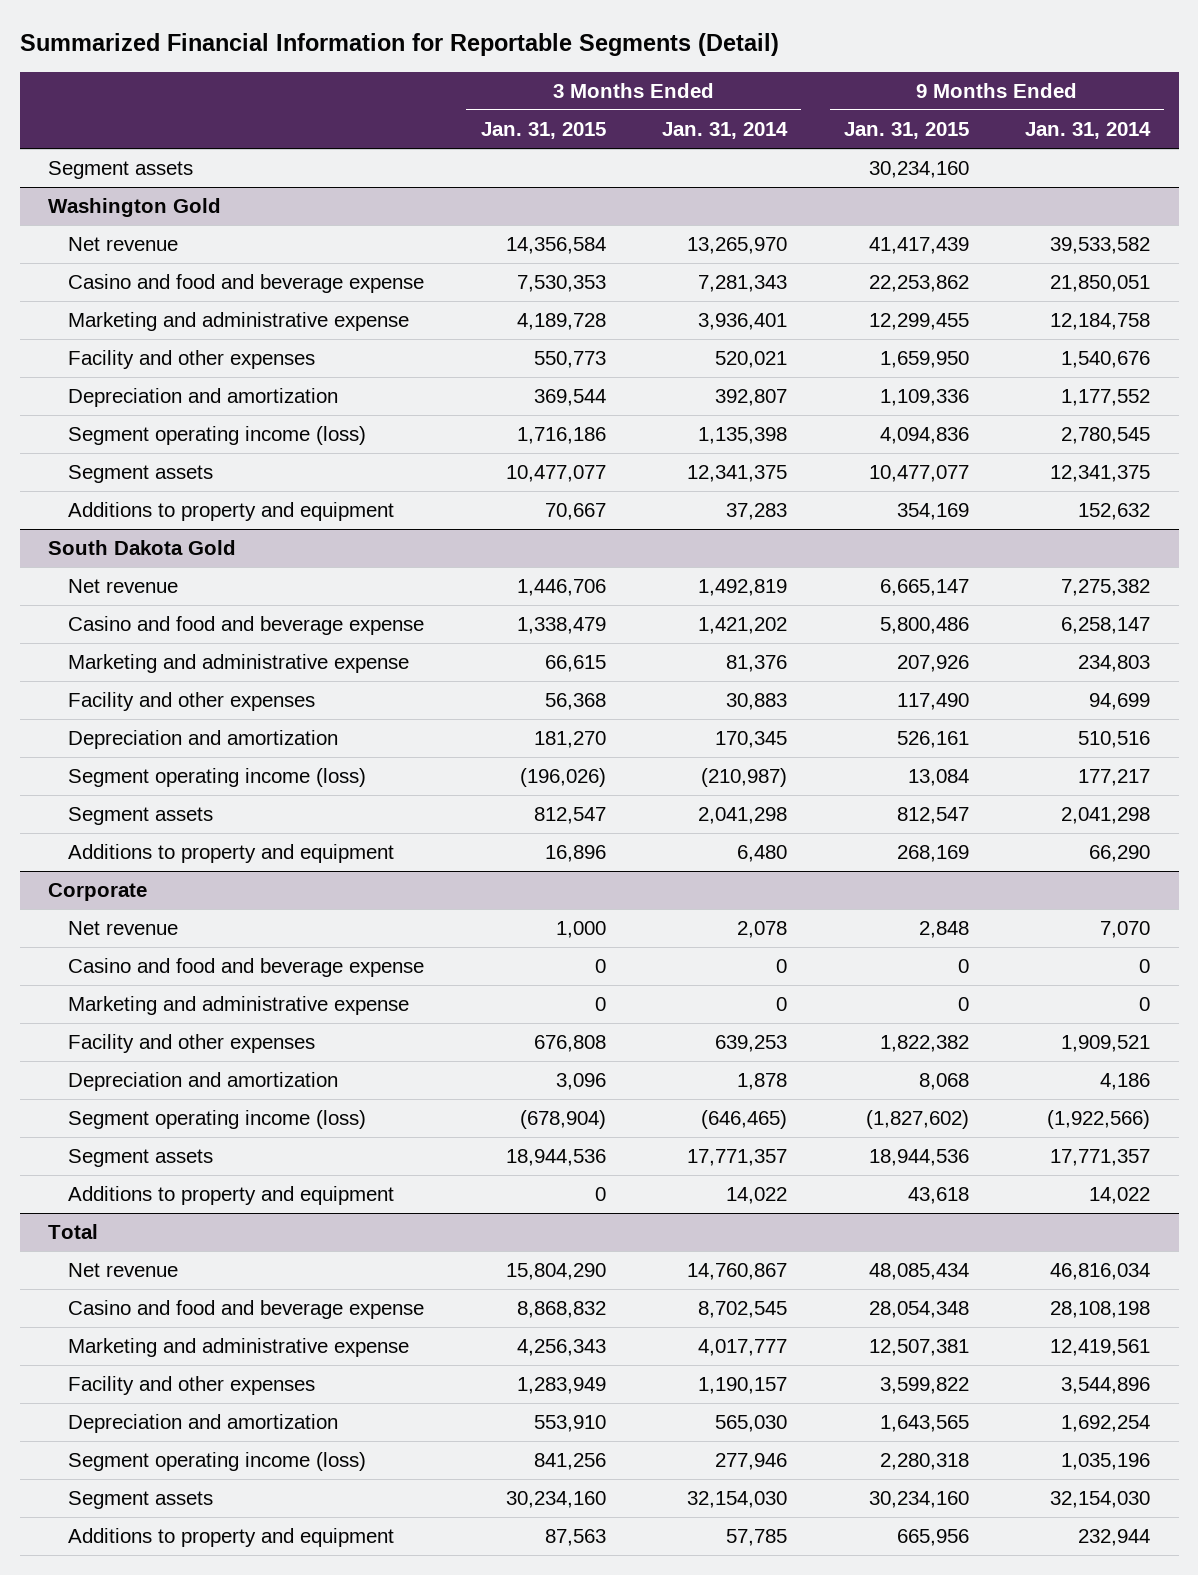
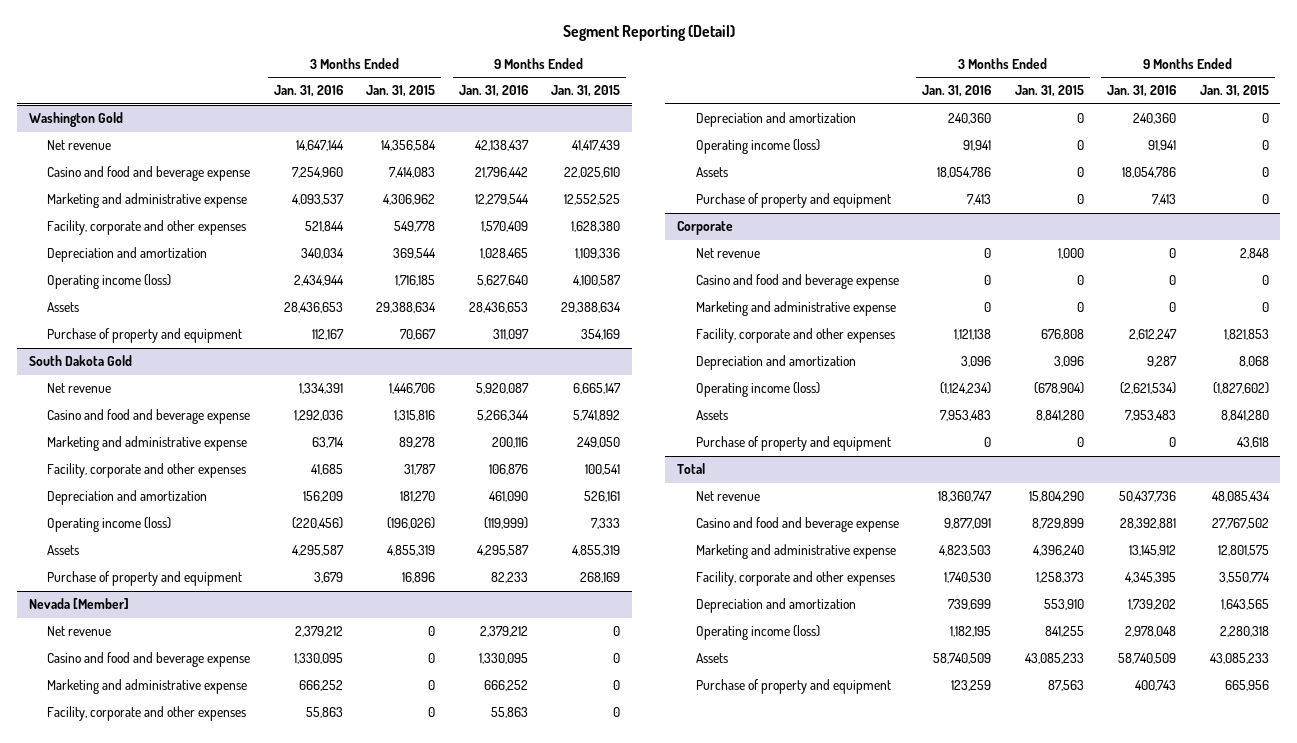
- Summarized Financial Information for Reportable Segments (Detail)
+ Segment Reporting (Detail)
- | 3 Months Ended Jan. 31, 2015 | 3 Months Ended Jan. 31, 2014 | 9 Months Ended Jan. 31, 2015 | 9 Months Ended Jan. 31, 2014
+ | 3 Months Ended Jan. 31, 2016 | 3 Months Ended Jan. 31, 2015 | 9 Months Ended Jan. 31, 2016 | 9 Months Ended Jan. 31, 2015
- Segment assets | | | 30,234,160 |
@ Washington Gold
- Casino and food and beverage expense | 7,530,353 | 7,281,343 | 22,253,862 | 21,850,051
- Marketing and administrative expense | 4,189,728 | 3,936,401 | 12,299,455 | 12,184,758
- Facility and other expenses | 550,773 | 520,021 | 1,659,950 | 1,540,676
+ Casino and food and beverage expense | 7,254,960 | 7,414,083 | 21,796,442 | 22,025,610
+ Marketing and administrative expense | 4,093,537 | 4,306,962 | 12,279,544 | 12,552,525
+ Facility, corporate and other expenses | 521,844 | 549,778 | 1,570,409 | 1,628,380
- Segment operating income (loss) | 1,716,186 | 1,135,398 | 4,094,836 | 2,780,545
- Segment assets | 10,477,077 | 12,341,375 | 10,477,077 | 12,341,375
- Additions to property and equipment | 70,667 | 37,283 | 354,169 | 152,632
+ Operating income (loss) | 2,434,944 | 1,716,185 | 5,627,640 | 4,100,587
+ Assets | 28,436,653 | 29,388,634 | 28,436,653 | 29,388,634
+ Purchase of property and equipment | 112,167 | 70,667 | 311,097 | 354,169
@ South Dakota Gold
- Casino and food and beverage expense | 1,338,479 | 1,421,202 | 5,800,486 | 6,258,147
- Marketing and administrative expense | 66,615 | 81,376 | 207,926 | 234,803
- Facility and other expenses | 56,368 | 30,883 | 117,490 | 94,699
+ Casino and food and beverage expense | 1,292,036 | 1,315,816 | 5,266,344 | 5,741,892
+ Marketing and administrative expense | 63,714 | 89,278 | 200,116 | 249,050
+ Facility, corporate and other expenses | 41,685 | 31,787 | 106,876 | 100,541
- Segment operating income (loss) | (196,026) | (210,987) | 13,084 | 177,217
- Segment assets | 812,547 | 2,041,298 | 812,547 | 2,041,298
- Additions to property and equipment | 16,896 | 6,480 | 268,169 | 66,290
+ Operating income (loss) | (220,456) | (196,026) | (119,999) | 7,333
+ Assets | 4,295,587 | 4,855,319 | 4,295,587 | 4,855,319
+ Purchase of property and equipment | 3,679 | 16,896 | 82,233 | 268,169
+ Nevada [Member]
+ Net revenue | 2,379,212 | 0 | 2,379,212 | 0
+ Casino and food and beverage expense | 1,330,095 | 0 | 1,330,095 | 0
+ Marketing and administrative expense | 666,252 | 0 | 666,252 | 0
+ Facility, corporate and other expenses | 55,863 | 0 | 55,863 | 0
+ Depreciation and amortization | 240,360 | 0 | 240,360 | 0
+ Operating income (loss) | 91,941 | 0 | 91,941 | 0
+ Assets | 18,054,786 | 0 | 18,054,786 | 0
+ Purchase of property and equipment | 7,413 | 0 | 7,413 | 0
@ Corporate
- Facility and other expenses | 676,808 | 639,253 | 1,822,382 | 1,909,521
+ Facility, corporate and other expenses | 1,121,138 | 676,808 | 2,612,247 | 1,821,853
- Segment operating income (loss) | (678,904) | (646,465) | (1,827,602) | (1,922,566)
- Segment assets | 18,944,536 | 17,771,357 | 18,944,536 | 17,771,357
- Additions to property and equipment | 0 | 14,022 | 43,618 | 14,022
+ Operating income (loss) | (1,124,234) | (678,904) | (2,621,534) | (1,827,602)
+ Assets | 7,953,483 | 8,841,280 | 7,953,483 | 8,841,280
+ Purchase of property and equipment | 0 | 0 | 0 | 43,618
@ Total
- Casino and food and beverage expense | 8,868,832 | 8,702,545 | 28,054,348 | 28,108,198
- Marketing and administrative expense | 4,256,343 | 4,017,777 | 12,507,381 | 12,419,561
- Facility and other expenses | 1,283,949 | 1,190,157 | 3,599,822 | 3,544,896
+ Casino and food and beverage expense | 9,877,091 | 8,729,899 | 28,392,881 | 27,767,502
+ Marketing and administrative expense | 4,823,503 | 4,396,240 | 13,145,912 | 12,801,575
+ Facility, corporate and other expenses | 1,740,530 | 1,258,373 | 4,345,395 | 3,550,774
- Segment operating income (loss) | 841,256 | 277,946 | 2,280,318 | 1,035,196
- Segment assets | 30,234,160 | 32,154,030 | 30,234,160 | 32,154,030
- Additions to property and equipment | 87,563 | 57,785 | 665,956 | 232,944
+ Operating income (loss) | 1,182,195 | 841,255 | 2,978,048 | 2,280,318
+ Assets | 58,740,509 | 43,085,233 | 58,740,509 | 43,085,233
+ Purchase of property and equipment | 123,259 | 87,563 | 400,743 | 665,956

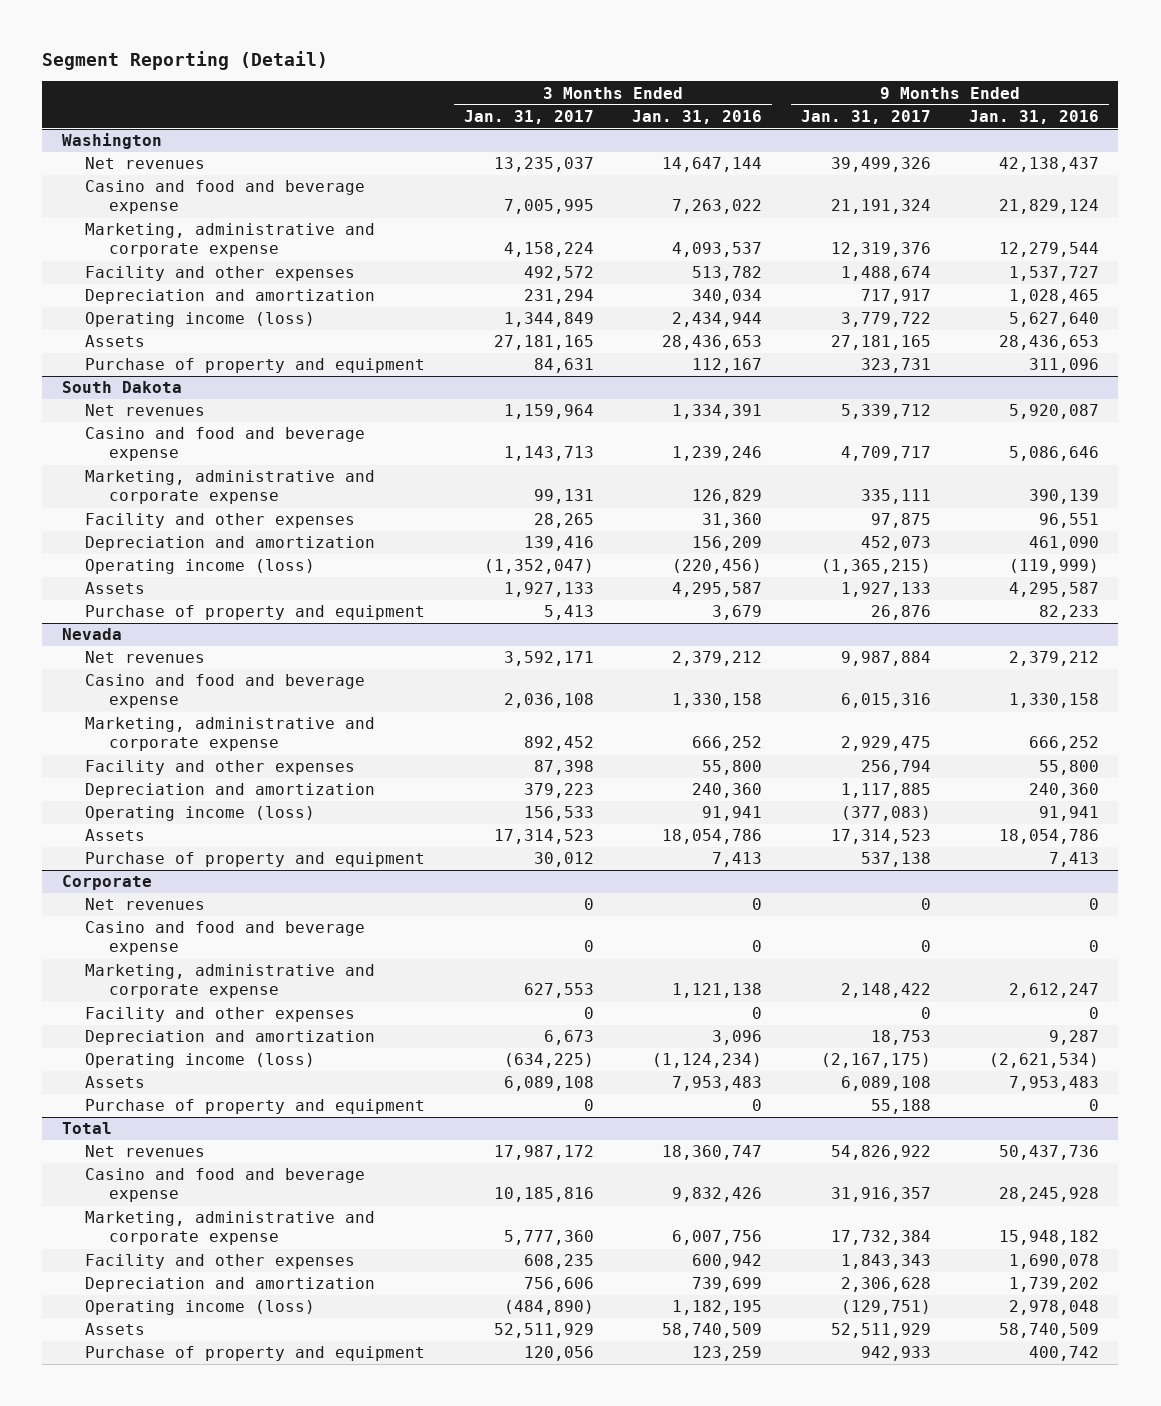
- | 3 Months Ended Jan. 31, 2016 | 3 Months Ended Jan. 31, 2015 | 9 Months Ended Jan. 31, 2016 | 9 Months Ended Jan. 31, 2015
+ | 3 Months Ended Jan. 31, 2017 | 3 Months Ended Jan. 31, 2016 | 9 Months Ended Jan. 31, 2017 | 9 Months Ended Jan. 31, 2016
- Washington Gold
- Net revenue | 14,647,144 | 14,356,584 | 42,138,437 | 41,417,439
- Casino and food and beverage expense | 7,254,960 | 7,414,083 | 21,796,442 | 22,025,610
- Marketing and administrative expense | 4,093,537 | 4,306,962 | 12,279,544 | 12,552,525
- Facility, corporate and other expenses | 521,844 | 549,778 | 1,570,409 | 1,628,380
+ Washington
+ Net revenues | 13,235,037 | 14,647,144 | 39,499,326 | 42,138,437
+ Casino and food and beverage expense | 7,005,995 | 7,263,022 | 21,191,324 | 21,829,124
+ Marketing, administrative and corporate expense | 4,158,224 | 4,093,537 | 12,319,376 | 12,279,544
+ Facility and other expenses | 492,572 | 513,782 | 1,488,674 | 1,537,727
- Purchase of property and equipment | 112,167 | 70,667 | 311,097 | 354,169
- South Dakota Gold
- Net revenue | 1,334,391 | 1,446,706 | 5,920,087 | 6,665,147
- Casino and food and beverage expense | 1,292,036 | 1,315,816 | 5,266,344 | 5,741,892
- Marketing and administrative expense | 63,714 | 89,278 | 200,116 | 249,050
- Facility, corporate and other expenses | 41,685 | 31,787 | 106,876 | 100,541
+ Purchase of property and equipment | 84,631 | 112,167 | 323,731 | 311,096
+ South Dakota
+ Net revenues | 1,159,964 | 1,334,391 | 5,339,712 | 5,920,087
+ Casino and food and beverage expense | 1,143,713 | 1,239,246 | 4,709,717 | 5,086,646
+ Marketing, administrative and corporate expense | 99,131 | 126,829 | 335,111 | 390,139
+ Facility and other expenses | 28,265 | 31,360 | 97,875 | 96,551
- Nevada [Member]
- Net revenue | 2,379,212 | 0 | 2,379,212 | 0
- Casino and food and beverage expense | 1,330,095 | 0 | 1,330,095 | 0
- Marketing and administrative expense | 666,252 | 0 | 666,252 | 0
- Facility, corporate and other expenses | 55,863 | 0 | 55,863 | 0
+ Nevada
+ Net revenues | 3,592,171 | 2,379,212 | 9,987,884 | 2,379,212
+ Casino and food and beverage expense | 2,036,108 | 1,330,158 | 6,015,316 | 1,330,158
+ Marketing, administrative and corporate expense | 892,452 | 666,252 | 2,929,475 | 666,252
+ Facility and other expenses | 87,398 | 55,800 | 256,794 | 55,800
@ Corporate
- Net revenue | 0 | 1,000 | 0 | 2,848
+ Net revenues | 0 | 0 | 0 | 0
- Marketing and administrative expense | 0 | 0 | 0 | 0
- Facility, corporate and other expenses | 1,121,138 | 676,808 | 2,612,247 | 1,821,853
+ Marketing, administrative and corporate expense | 627,553 | 1,121,138 | 2,148,422 | 2,612,247
+ Facility and other expenses | 0 | 0 | 0 | 0
@ Total
- Net revenue | 18,360,747 | 15,804,290 | 50,437,736 | 48,085,434
- Casino and food and beverage expense | 9,877,091 | 8,729,899 | 28,392,881 | 27,767,502
- Marketing and administrative expense | 4,823,503 | 4,396,240 | 13,145,912 | 12,801,575
- Facility, corporate and other expenses | 1,740,530 | 1,258,373 | 4,345,395 | 3,550,774
+ Net revenues | 17,987,172 | 18,360,747 | 54,826,922 | 50,437,736
+ Casino and food and beverage expense | 10,185,816 | 9,832,426 | 31,916,357 | 28,245,928
+ Marketing, administrative and corporate expense | 5,777,360 | 6,007,756 | 17,732,384 | 15,948,182
+ Facility and other expenses | 608,235 | 600,942 | 1,843,343 | 1,690,078
- Purchase of property and equipment | 123,259 | 87,563 | 400,743 | 665,956
+ Purchase of property and equipment | 120,056 | 123,259 | 942,933 | 400,742

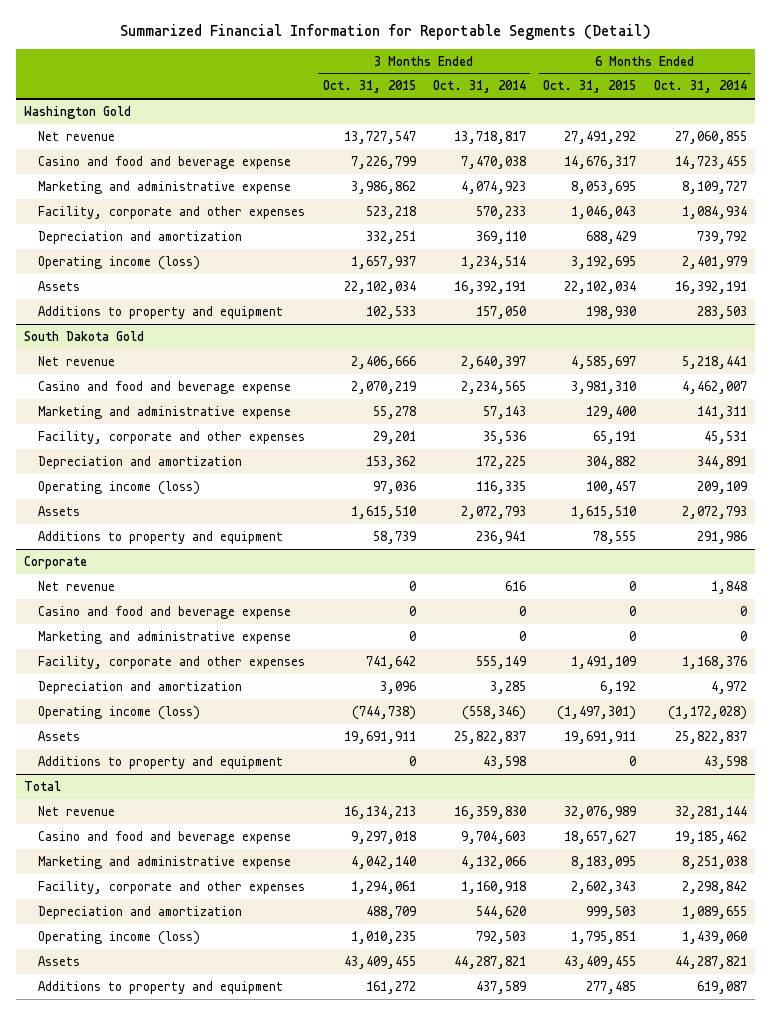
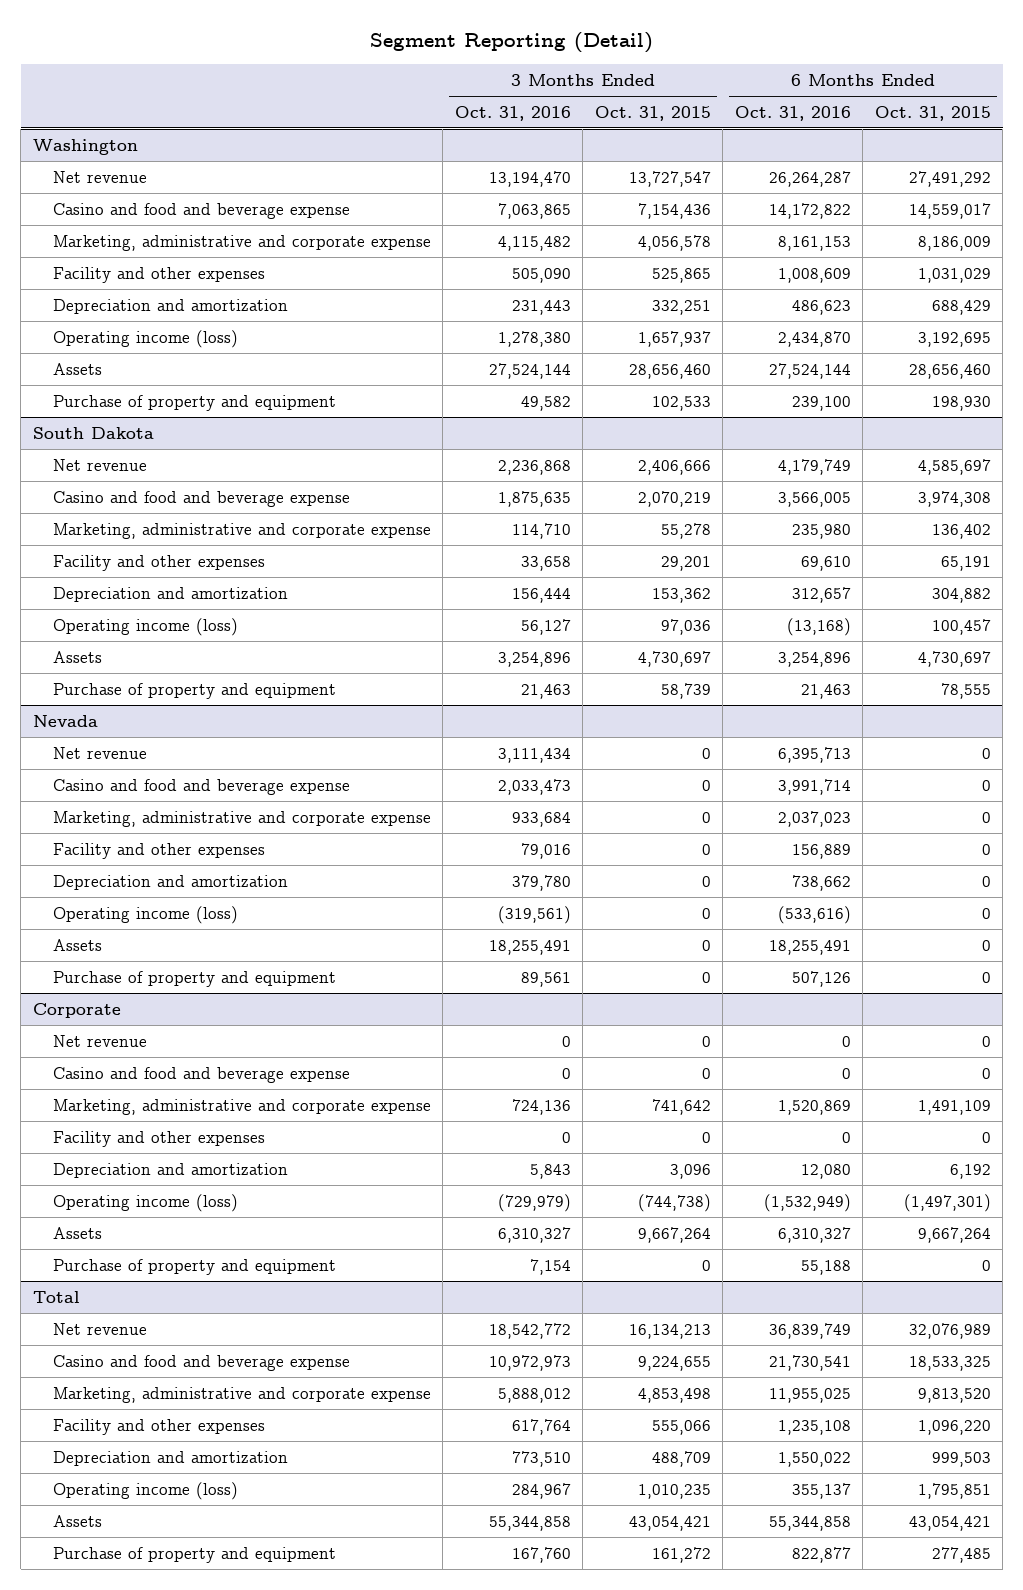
- Summarized Financial Information for Reportable Segments (Detail)
+ Segment Reporting (Detail)
- | 3 Months Ended Oct. 31, 2015 | 3 Months Ended Oct. 31, 2014 | 6 Months Ended Oct. 31, 2015 | 6 Months Ended Oct. 31, 2014
+ | 3 Months Ended Oct. 31, 2016 | 3 Months Ended Oct. 31, 2015 | 6 Months Ended Oct. 31, 2016 | 6 Months Ended Oct. 31, 2015
- Washington Gold
+ Washington
- Casino and food and beverage expense | 7,226,799 | 7,470,038 | 14,676,317 | 14,723,455
- Marketing and administrative expense | 3,986,862 | 4,074,923 | 8,053,695 | 8,109,727
- Facility, corporate and other expenses | 523,218 | 570,233 | 1,046,043 | 1,084,934
+ Casino and food and beverage expense | 7,063,865 | 7,154,436 | 14,172,822 | 14,559,017
+ Marketing, administrative and corporate expense | 4,115,482 | 4,056,578 | 8,161,153 | 8,186,009
+ Facility and other expenses | 505,090 | 525,865 | 1,008,609 | 1,031,029
- Assets | 22,102,034 | 16,392,191 | 22,102,034 | 16,392,191
- Additions to property and equipment | 102,533 | 157,050 | 198,930 | 283,503
- South Dakota Gold
+ Assets | 27,524,144 | 28,656,460 | 27,524,144 | 28,656,460
+ Purchase of property and equipment | 49,582 | 102,533 | 239,100 | 198,930
+ South Dakota
- Casino and food and beverage expense | 2,070,219 | 2,234,565 | 3,981,310 | 4,462,007
- Marketing and administrative expense | 55,278 | 57,143 | 129,400 | 141,311
- Facility, corporate and other expenses | 29,201 | 35,536 | 65,191 | 45,531
+ Casino and food and beverage expense | 1,875,635 | 2,070,219 | 3,566,005 | 3,974,308
+ Marketing, administrative and corporate expense | 114,710 | 55,278 | 235,980 | 136,402
+ Facility and other expenses | 33,658 | 29,201 | 69,610 | 65,191
- Assets | 1,615,510 | 2,072,793 | 1,615,510 | 2,072,793
- Additions to property and equipment | 58,739 | 236,941 | 78,555 | 291,986
+ Assets | 3,254,896 | 4,730,697 | 3,254,896 | 4,730,697
+ Purchase of property and equipment | 21,463 | 58,739 | 21,463 | 78,555
+ Nevada
+ Net revenue | 3,111,434 | 0 | 6,395,713 | 0
+ Casino and food and beverage expense | 2,033,473 | 0 | 3,991,714 | 0
+ Marketing, administrative and corporate expense | 933,684 | 0 | 2,037,023 | 0
+ Facility and other expenses | 79,016 | 0 | 156,889 | 0
+ Depreciation and amortization | 379,780 | 0 | 738,662 | 0
+ Operating income (loss) | (319,561) | 0 | (533,616) | 0
+ Assets | 18,255,491 | 0 | 18,255,491 | 0
+ Purchase of property and equipment | 89,561 | 0 | 507,126 | 0
@ Corporate
- Marketing and administrative expense | 0 | 0 | 0 | 0
- Facility, corporate and other expenses | 741,642 | 555,149 | 1,491,109 | 1,168,376
+ Marketing, administrative and corporate expense | 724,136 | 741,642 | 1,520,869 | 1,491,109
+ Facility and other expenses | 0 | 0 | 0 | 0
- Assets | 19,691,911 | 25,822,837 | 19,691,911 | 25,822,837
- Additions to property and equipment | 0 | 43,598 | 0 | 43,598
+ Assets | 6,310,327 | 9,667,264 | 6,310,327 | 9,667,264
+ Purchase of property and equipment | 7,154 | 0 | 55,188 | 0
@ Total
- Casino and food and beverage expense | 9,297,018 | 9,704,603 | 18,657,627 | 19,185,462
- Marketing and administrative expense | 4,042,140 | 4,132,066 | 8,183,095 | 8,251,038
- Facility, corporate and other expenses | 1,294,061 | 1,160,918 | 2,602,343 | 2,298,842
+ Casino and food and beverage expense | 10,972,973 | 9,224,655 | 21,730,541 | 18,533,325
+ Marketing, administrative and corporate expense | 5,888,012 | 4,853,498 | 11,955,025 | 9,813,520
+ Facility and other expenses | 617,764 | 555,066 | 1,235,108 | 1,096,220
- Assets | 43,409,455 | 44,287,821 | 43,409,455 | 44,287,821
- Additions to property and equipment | 161,272 | 437,589 | 277,485 | 619,087
+ Assets | 55,344,858 | 43,054,421 | 55,344,858 | 43,054,421
+ Purchase of property and equipment | 167,760 | 161,272 | 822,877 | 277,485

